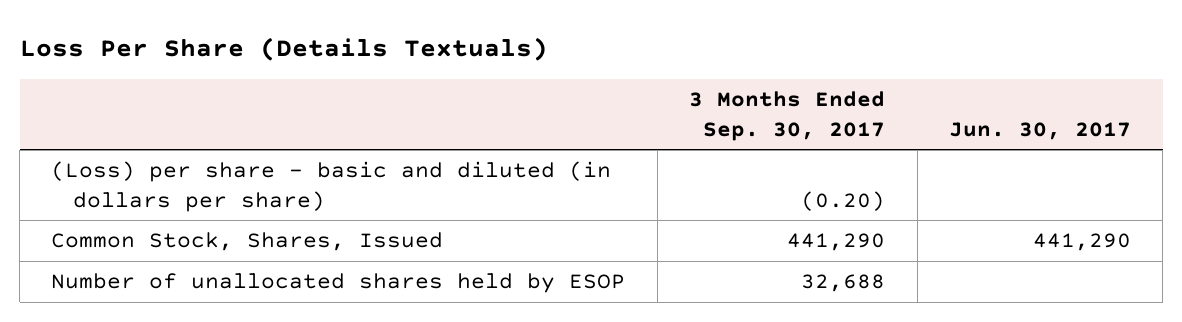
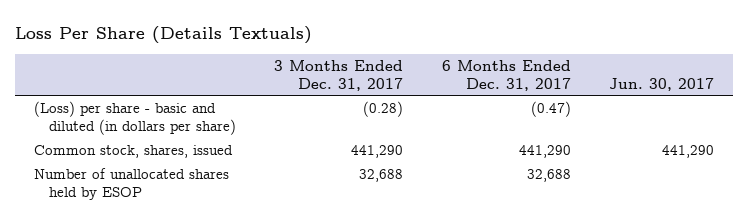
- | 3 Months Ended Sep. 30, 2017 | Jun. 30, 2017
+ | 3 Months Ended Dec. 31, 2017 | 6 Months Ended Dec. 31, 2017 | Jun. 30, 2017
- Common Stock, Shares, Issued | 441,290 | 441,290
+ Common stock, shares, issued | 441,290 | 441,290 | 441,290

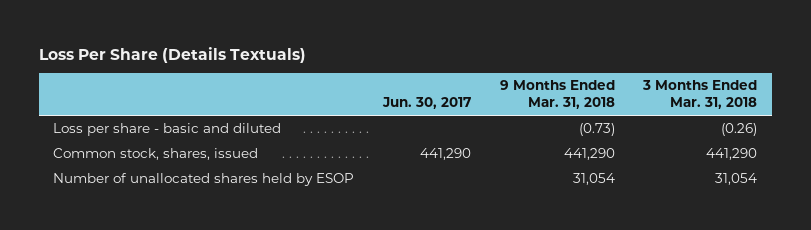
- | 3 Months Ended Dec. 31, 2017 | 6 Months Ended Dec. 31, 2017 | Jun. 30, 2017
+ | Jun. 30, 2017 | 9 Months Ended Mar. 31, 2018 | 3 Months Ended Mar. 31, 2018
- (Loss) per share - basic and diluted (in dollars per share) | (0.28) | (0.47) |
+ Loss per share - basic and diluted | | (0.73) | (0.26)

